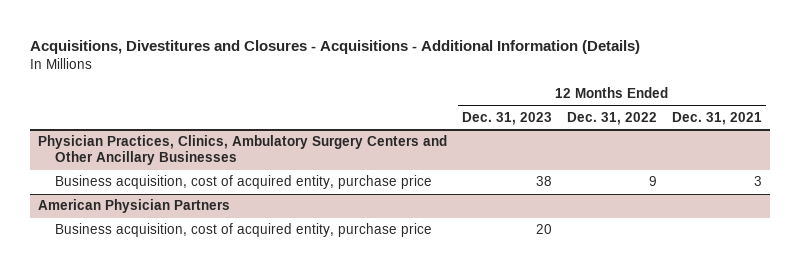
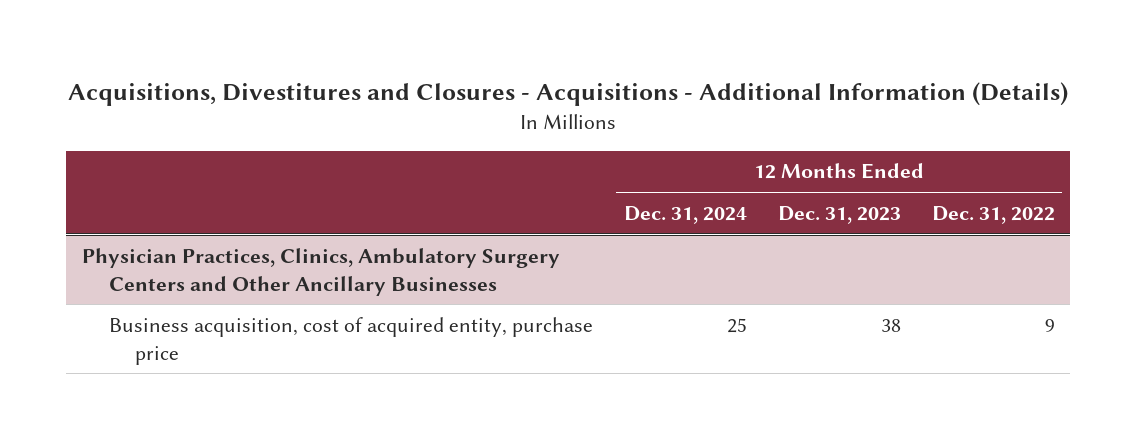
- | 12 Months Ended Dec. 31, 2023 | 12 Months Ended Dec. 31, 2022 | 12 Months Ended Dec. 31, 2021
+ | 12 Months Ended Dec. 31, 2024 | 12 Months Ended Dec. 31, 2023 | 12 Months Ended Dec. 31, 2022
- American Physician Partners
- Business acquisition, cost of acquired entity, purchase price | 20 | |

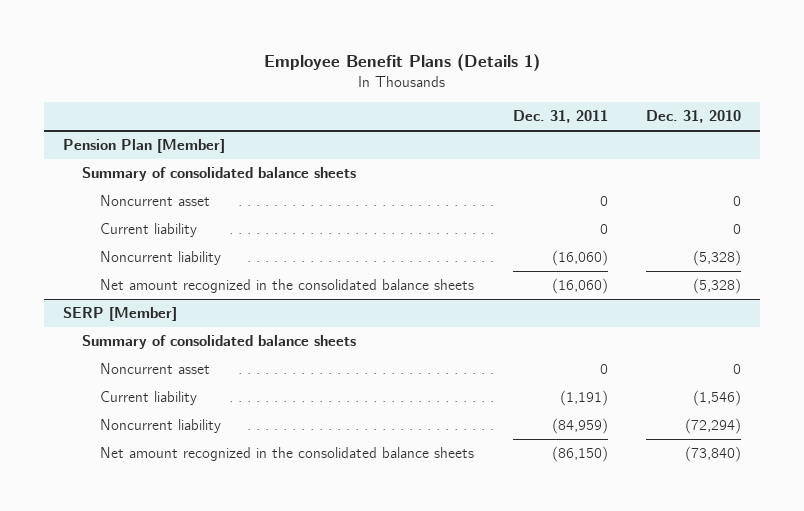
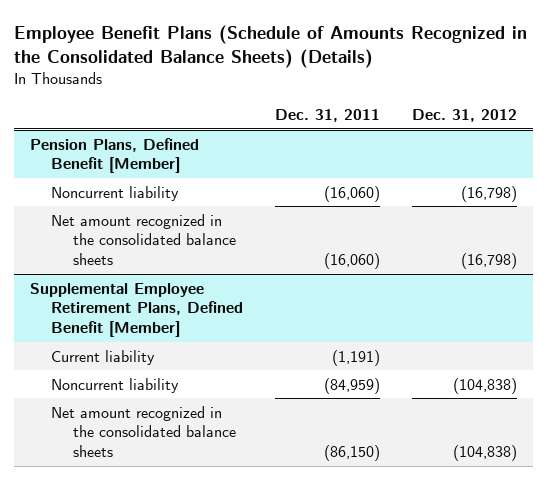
- Employee Benefit Plans (Details 1)
+ Employee Benefit Plans (Schedule of Amounts Recognized in the Consolidated Balance Sheets) (Details)
- | Dec. 31, 2011 | Dec. 31, 2010
+ | Dec. 31, 2011 | Dec. 31, 2012
- Pension Plan [Member]
- Summary of consolidated balance sheets
- Noncurrent asset | 0 | 0
- Current liability | 0 | 0
+ Pension Plans, Defined Benefit [Member]
- SERP [Member]
- Summary of consolidated balance sheets
- Noncurrent asset | 0 | 0
+ Supplemental Employee Retirement Plans, Defined Benefit [Member]

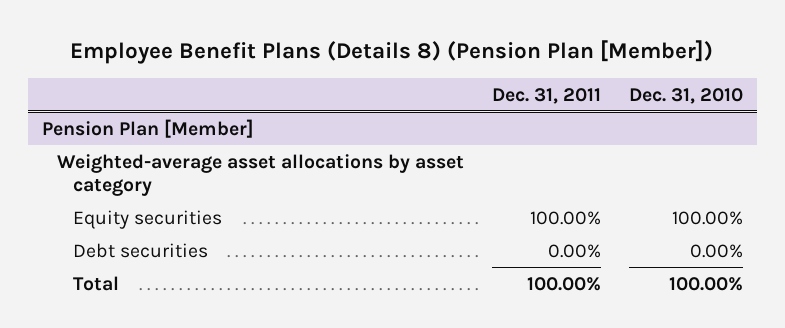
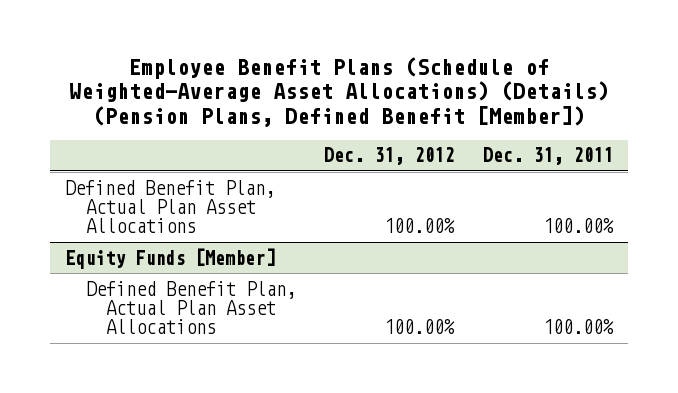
- Employee Benefit Plans (Details 8) (Pension Plan [Member])
+ Employee Benefit Plans (Schedule of Weighted-Average Asset Allocations) (Details) (Pension Plans, Defined Benefit [Member])
- | Dec. 31, 2011 | Dec. 31, 2010
+ | Dec. 31, 2012 | Dec. 31, 2011
- Pension Plan [Member]
- Weighted-average asset allocations by asset category
- Equity securities | 100.00% | 100.00%
- Debt securities | 0.00% | 0.00%
- Total | 100.00% | 100.00%
+ Defined Benefit Plan, Actual Plan Asset Allocations | 100.00% | 100.00%
+ Equity Funds [Member]
+ Defined Benefit Plan, Actual Plan Asset Allocations | 100.00% | 100.00%

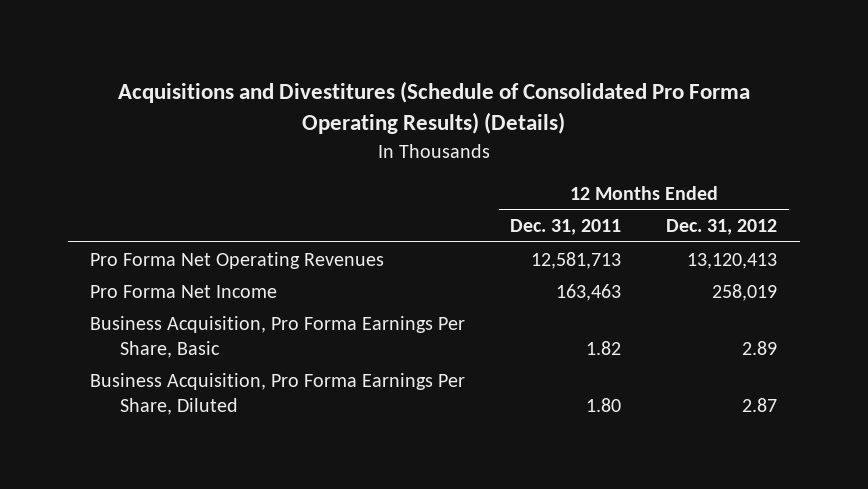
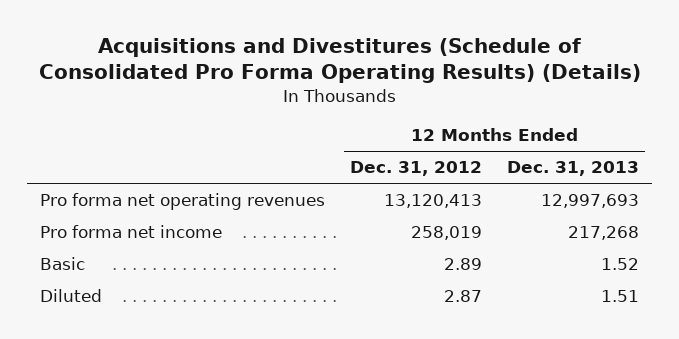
- | 12 Months Ended Dec. 31, 2011 | 12 Months Ended Dec. 31, 2012
+ | 12 Months Ended Dec. 31, 2012 | 12 Months Ended Dec. 31, 2013
- Pro Forma Net Operating Revenues | 12,581,713 | 13,120,413
- Pro Forma Net Income | 163,463 | 258,019
- Business Acquisition, Pro Forma Earnings Per Share, Basic | 1.82 | 2.89
- Business Acquisition, Pro Forma Earnings Per Share, Diluted | 1.80 | 2.87
+ Pro forma net operating revenues | 13,120,413 | 12,997,693
+ Pro forma net income | 258,019 | 217,268
+ Basic | 2.89 | 1.52
+ Diluted | 2.87 | 1.51

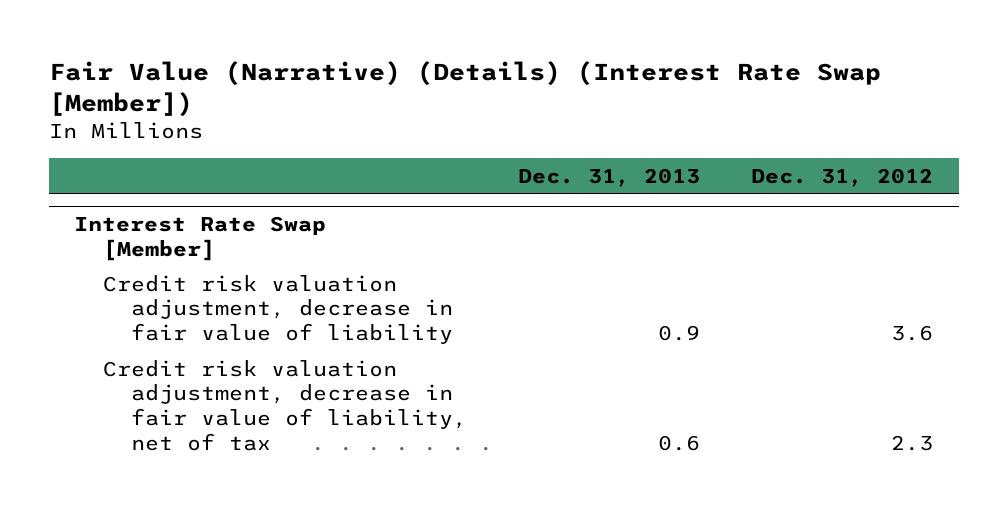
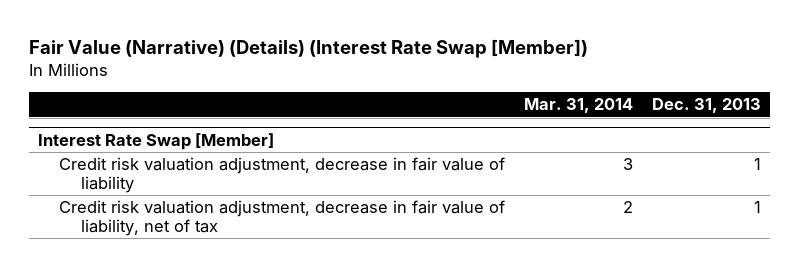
- | Dec. 31, 2013 | Dec. 31, 2012
+ | Mar. 31, 2014 | Dec. 31, 2013
@ Interest Rate Swap [Member]
- Credit risk valuation adjustment, decrease in fair value of liability | 0.9 | 3.6
- Credit risk valuation adjustment, decrease in fair value of liability, net of tax | 0.6 | 2.3
+ Credit risk valuation adjustment, decrease in fair value of liability | 3 | 1
+ Credit risk valuation adjustment, decrease in fair value of liability, net of tax | 2 | 1

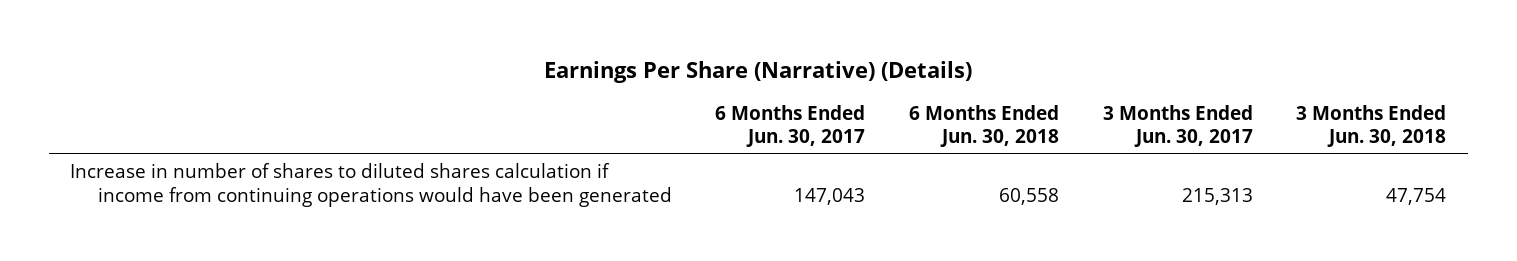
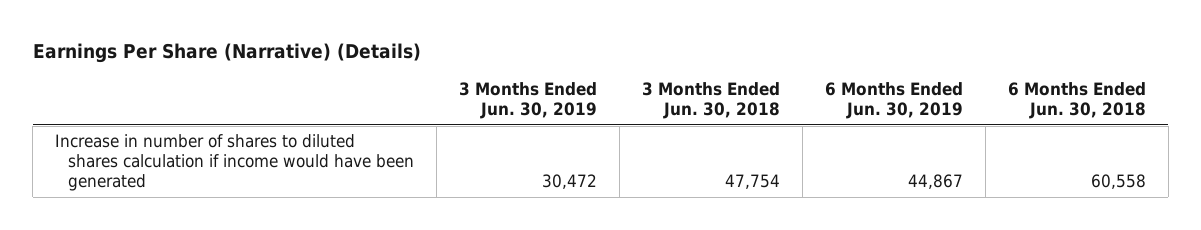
- | 6 Months Ended Jun. 30, 2017 | 6 Months Ended Jun. 30, 2018 | 3 Months Ended Jun. 30, 2017 | 3 Months Ended Jun. 30, 2018
+ | 3 Months Ended Jun. 30, 2019 | 3 Months Ended Jun. 30, 2018 | 6 Months Ended Jun. 30, 2019 | 6 Months Ended Jun. 30, 2018
- Increase in number of shares to diluted shares calculation if income from continuing operations would have been generated | 147,043 | 60,558 | 215,313 | 47,754
+ Increase in number of shares to diluted shares calculation if income would have been generated | 30,472 | 47,754 | 44,867 | 60,558

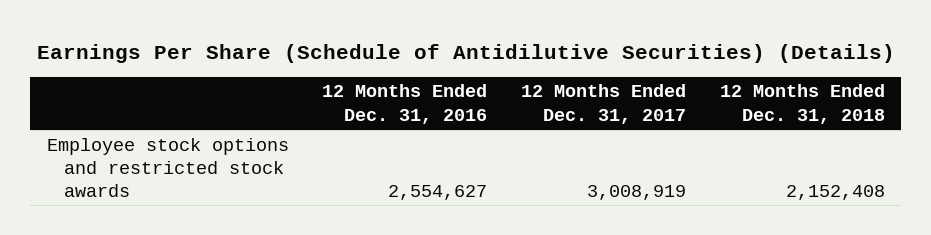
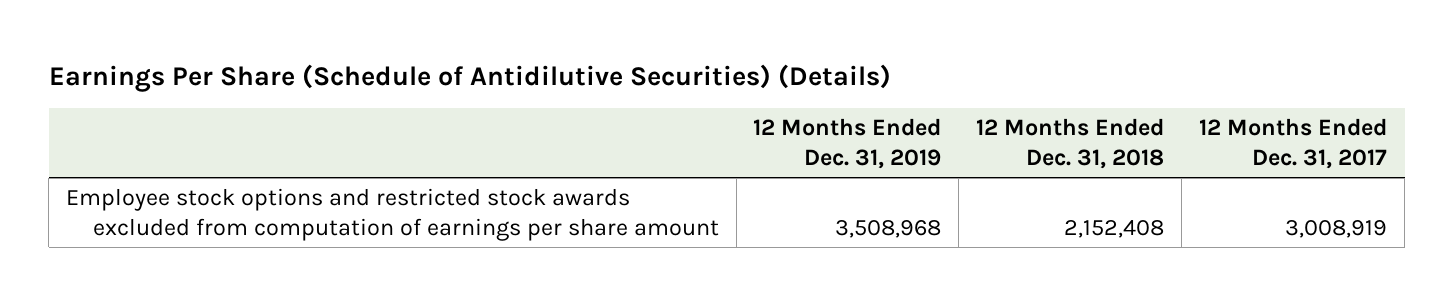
- | 12 Months Ended Dec. 31, 2016 | 12 Months Ended Dec. 31, 2017 | 12 Months Ended Dec. 31, 2018
+ | 12 Months Ended Dec. 31, 2019 | 12 Months Ended Dec. 31, 2018 | 12 Months Ended Dec. 31, 2017
- Employee stock options and restricted stock awards | 2,554,627 | 3,008,919 | 2,152,408
+ Employee stock options and restricted stock awards excluded from computation of earnings per share amount | 3,508,968 | 2,152,408 | 3,008,919

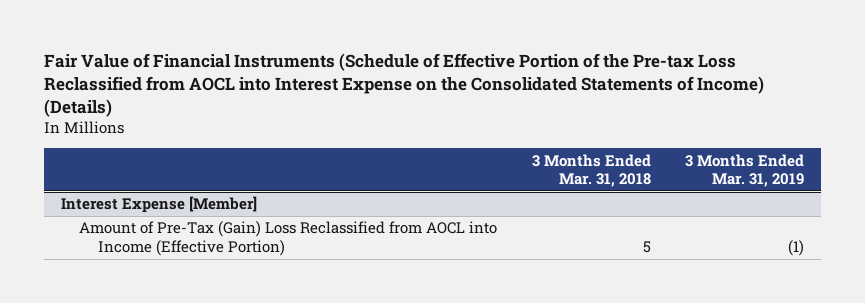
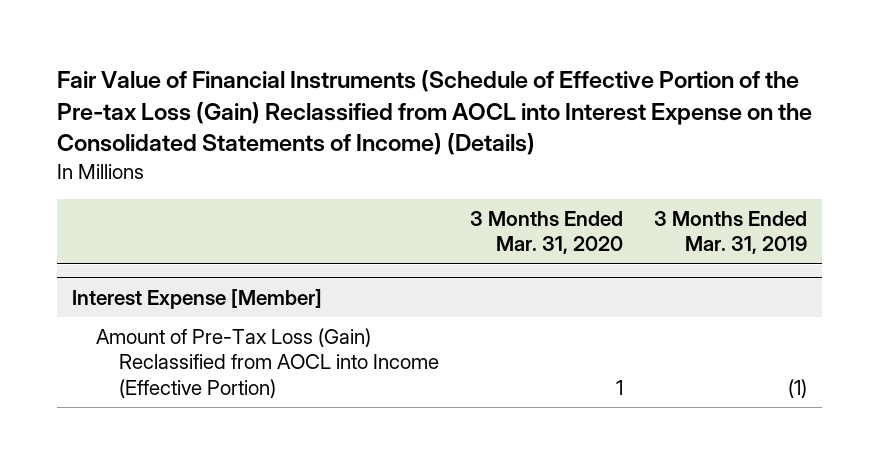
- Fair Value of Financial Instruments (Schedule of Effective Portion of the Pre-tax Loss Reclassified from AOCL into Interest Expense on the Consolidated Statements of Income) (Details)
+ Fair Value of Financial Instruments (Schedule of Effective Portion of the Pre-tax Loss (Gain) Reclassified from AOCL into Interest Expense on the Consolidated Statements of Income) (Details)
- | 3 Months Ended Mar. 31, 2018 | 3 Months Ended Mar. 31, 2019
+ | 3 Months Ended Mar. 31, 2020 | 3 Months Ended Mar. 31, 2019
@ Interest Expense [Member]
- Amount of Pre-Tax (Gain) Loss Reclassified from AOCL into Income (Effective Portion) | 5 | (1)
+ Amount of Pre-Tax Loss (Gain) Reclassified from AOCL into Income (Effective Portion) | 1 | (1)

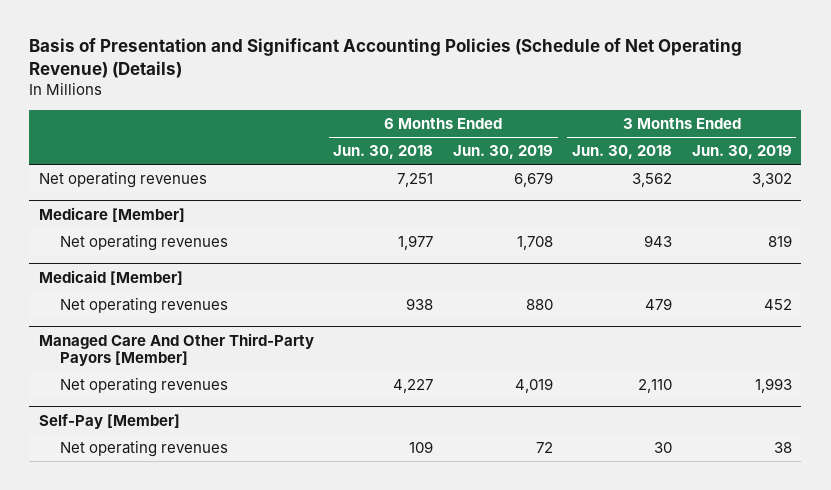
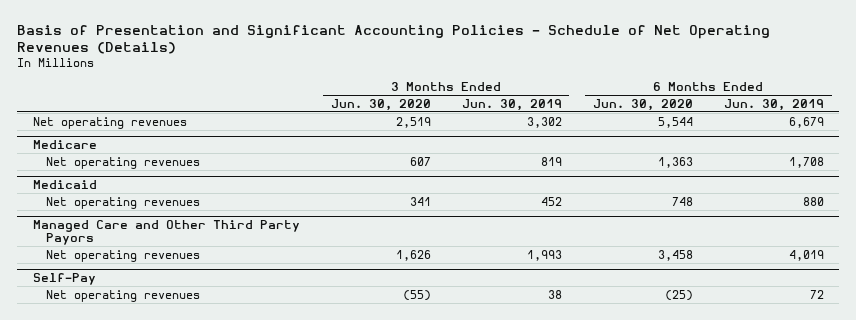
- Basis of Presentation and Significant Accounting Policies (Schedule of Net Operating Revenue) (Details)
+ Basis of Presentation and Significant Accounting Policies - Schedule of Net Operating Revenues (Details)
- | 6 Months Ended Jun. 30, 2018 | 6 Months Ended Jun. 30, 2019 | 3 Months Ended Jun. 30, 2018 | 3 Months Ended Jun. 30, 2019
+ | 3 Months Ended Jun. 30, 2020 | 3 Months Ended Jun. 30, 2019 | 6 Months Ended Jun. 30, 2020 | 6 Months Ended Jun. 30, 2019
- Medicare [Member]
+ Medicare
- Medicaid [Member]
+ Medicaid
- Managed Care And Other Third-Party Payors [Member]
+ Managed Care and Other Third Party Payors
- Self-Pay [Member]
+ Self-Pay

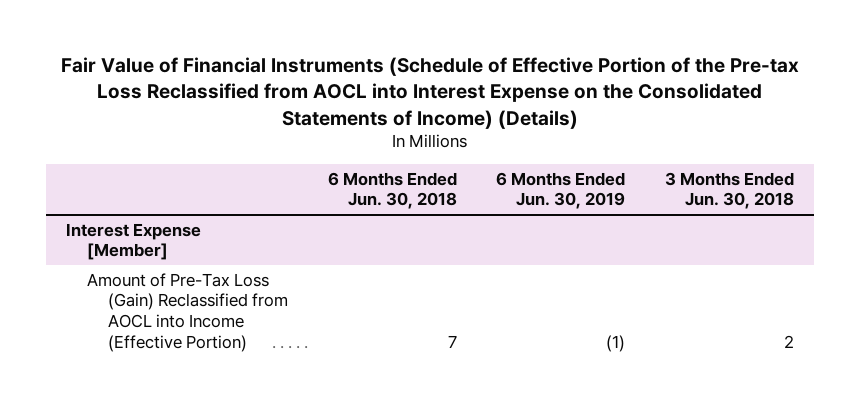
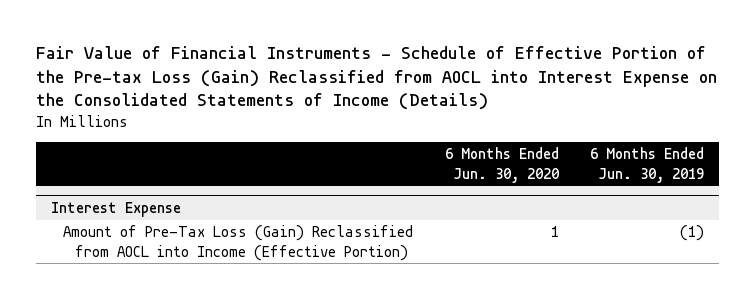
- Fair Value of Financial Instruments (Schedule of Effective Portion of the Pre-tax Loss Reclassified from AOCL into Interest Expense on the Consolidated Statements of Income) (Details)
+ Fair Value of Financial Instruments - Schedule of Effective Portion of the Pre-tax Loss (Gain) Reclassified from AOCL into Interest Expense on the Consolidated Statements of Income (Details)
- | 6 Months Ended Jun. 30, 2018 | 6 Months Ended Jun. 30, 2019 | 3 Months Ended Jun. 30, 2018
+ | 6 Months Ended Jun. 30, 2020 | 6 Months Ended Jun. 30, 2019
- Interest Expense [Member]
+ Interest Expense

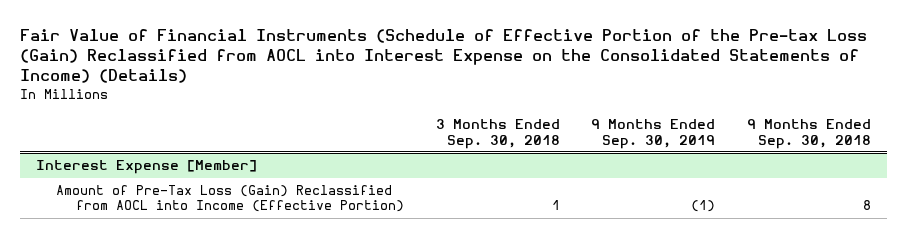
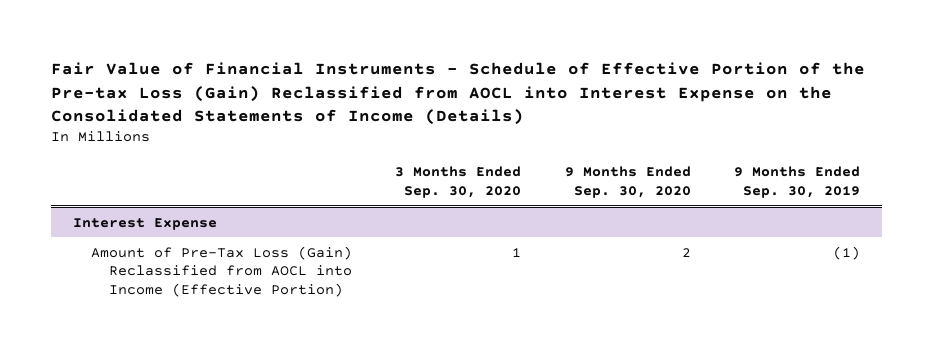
- Fair Value of Financial Instruments (Schedule of Effective Portion of the Pre-tax Loss (Gain) Reclassified from AOCL into Interest Expense on the Consolidated Statements of Income) (Details)
+ Fair Value of Financial Instruments - Schedule of Effective Portion of the Pre-tax Loss (Gain) Reclassified from AOCL into Interest Expense on the Consolidated Statements of Income (Details)
- | 3 Months Ended Sep. 30, 2018 | 9 Months Ended Sep. 30, 2019 | 9 Months Ended Sep. 30, 2018
+ | 3 Months Ended Sep. 30, 2020 | 9 Months Ended Sep. 30, 2020 | 9 Months Ended Sep. 30, 2019
- Interest Expense [Member]
+ Interest Expense

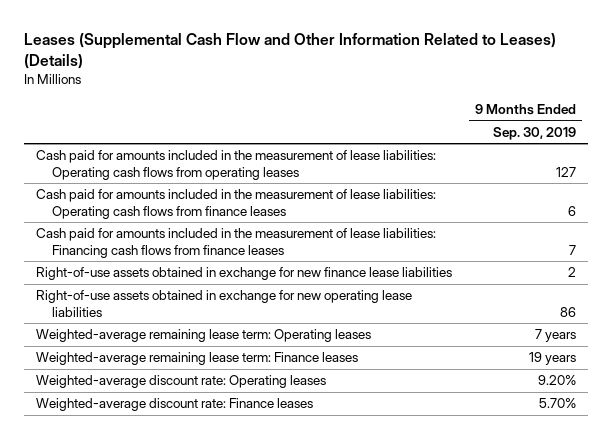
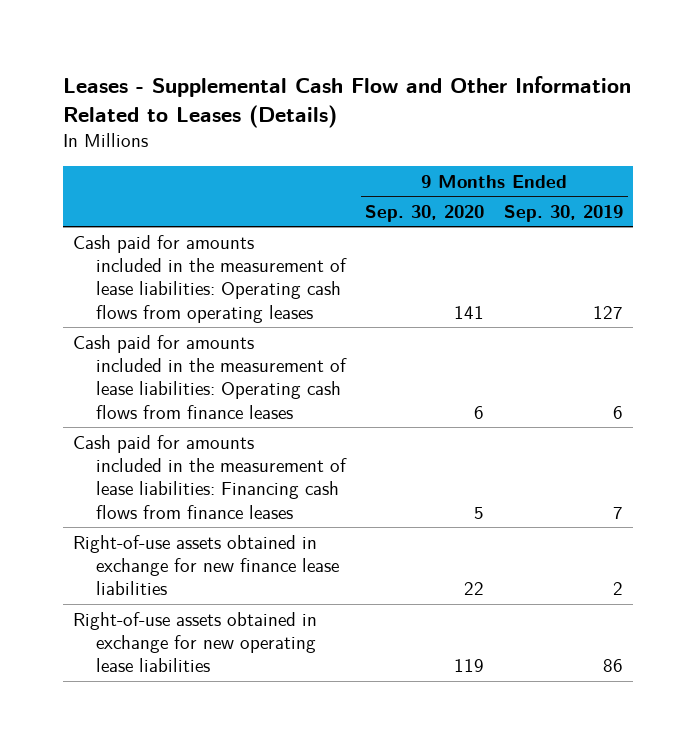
- Leases (Supplemental Cash Flow and Other Information Related to Leases) (Details)
+ Leases - Supplemental Cash Flow and Other Information Related to Leases (Details)
- | 9 Months Ended Sep. 30, 2019
+ | 9 Months Ended Sep. 30, 2020 | 9 Months Ended Sep. 30, 2019
- Weighted-average remaining lease term: Operating leases | 7 years
- Weighted-average remaining lease term: Finance leases | 19 years
- Weighted-average discount rate: Operating leases | 9.20%
- Weighted-average discount rate: Finance leases | 5.70%

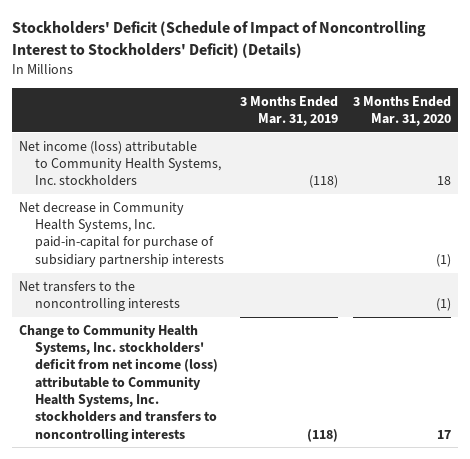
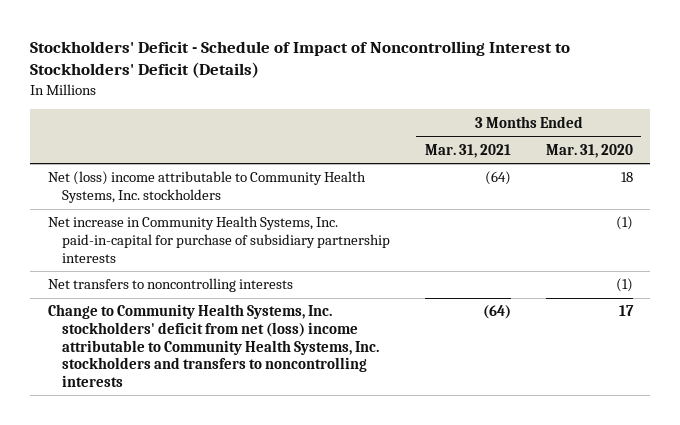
- Stockholders' Deficit (Schedule of Impact of Noncontrolling Interest to Stockholders' Deficit) (Details)
+ Stockholders' Deficit - Schedule of Impact of Noncontrolling Interest to Stockholders' Deficit (Details)
- | 3 Months Ended Mar. 31, 2019 | 3 Months Ended Mar. 31, 2020
+ | 3 Months Ended Mar. 31, 2021 | 3 Months Ended Mar. 31, 2020
- Net income (loss) attributable to Community Health Systems, Inc. stockholders | (118) | 18
- Net decrease in Community Health Systems, Inc. paid-in-capital for purchase of subsidiary partnership interests | | (1)
- Net transfers to the noncontrolling interests | | (1)
- Change to Community Health Systems, Inc. stockholders' deficit from net income (loss) attributable to Community Health Systems, Inc. stockholders and transfers to noncontrolling interests | (118) | 17
+ Net (loss) income attributable to Community Health Systems, Inc. stockholders | (64) | 18
+ Net increase in Community Health Systems, Inc. paid-in-capital for purchase of subsidiary partnership interests | | (1)
+ Net transfers to noncontrolling interests | | (1)
+ Change to Community Health Systems, Inc. stockholders' deficit from net (loss) income attributable to Community Health Systems, Inc. stockholders and transfers to noncontrolling interests | (64) | 17

